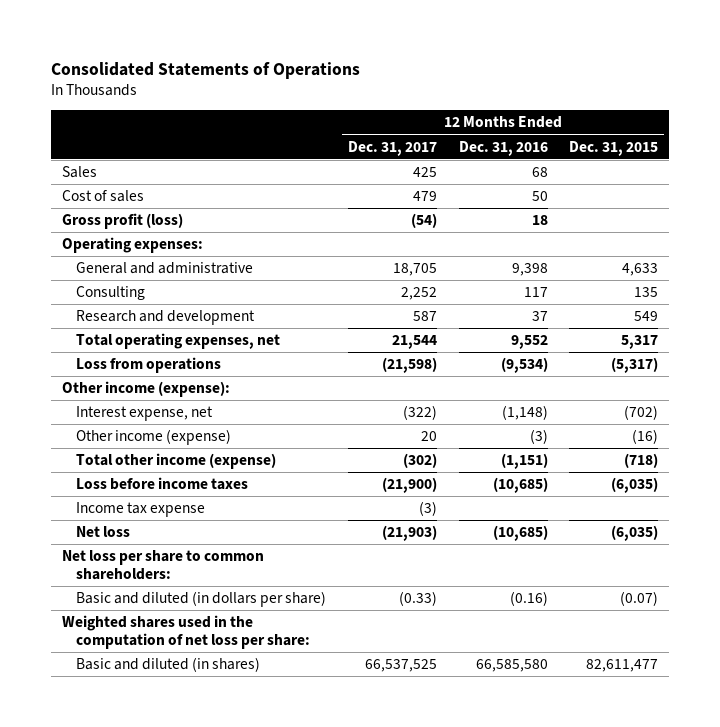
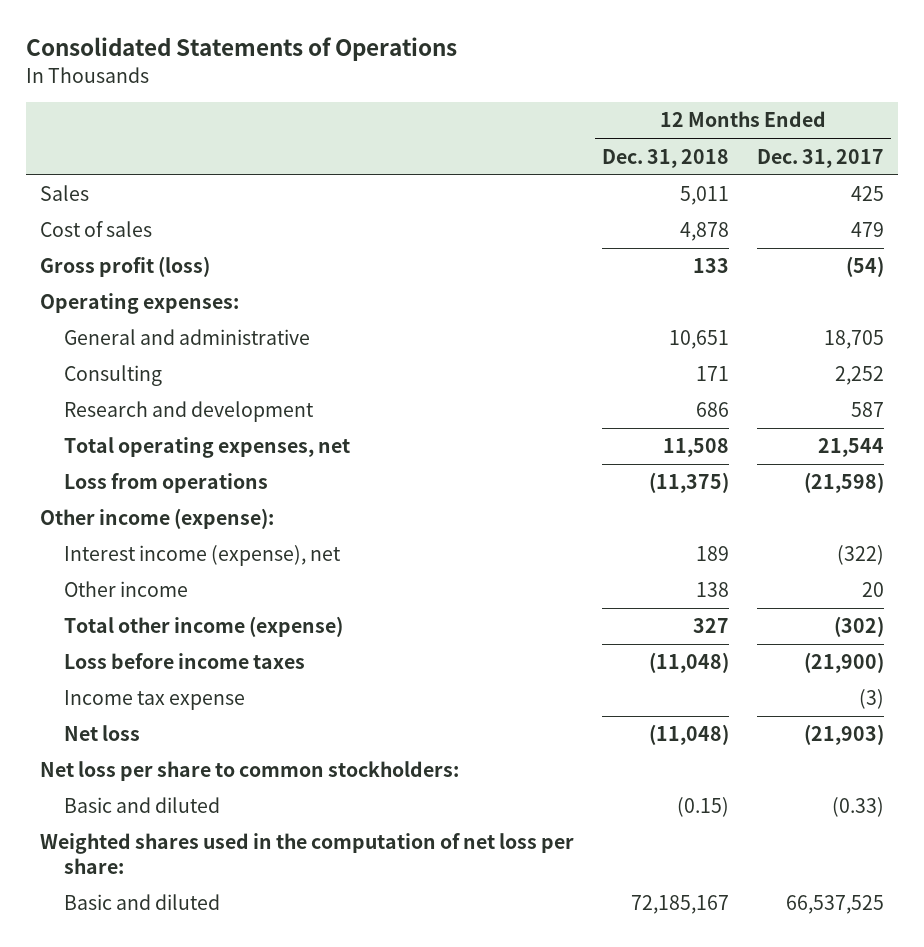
- | 12 Months Ended Dec. 31, 2017 | 12 Months Ended Dec. 31, 2016 | 12 Months Ended Dec. 31, 2015
+ | 12 Months Ended Dec. 31, 2018 | 12 Months Ended Dec. 31, 2017
- Interest expense, net | (322) | (1,148) | (702)
- Other income (expense) | 20 | (3) | (16)
+ Interest income (expense), net | 189 | (322)
+ Other income | 138 | 20
- Net loss per share to common shareholders:
- Basic and diluted (in dollars per share) | (0.33) | (0.16) | (0.07)
+ Net loss per share to common stockholders:
+ Basic and diluted | (0.15) | (0.33)
- Basic and diluted (in shares) | 66,537,525 | 66,585,580 | 82,611,477
+ Basic and diluted | 72,185,167 | 66,537,525

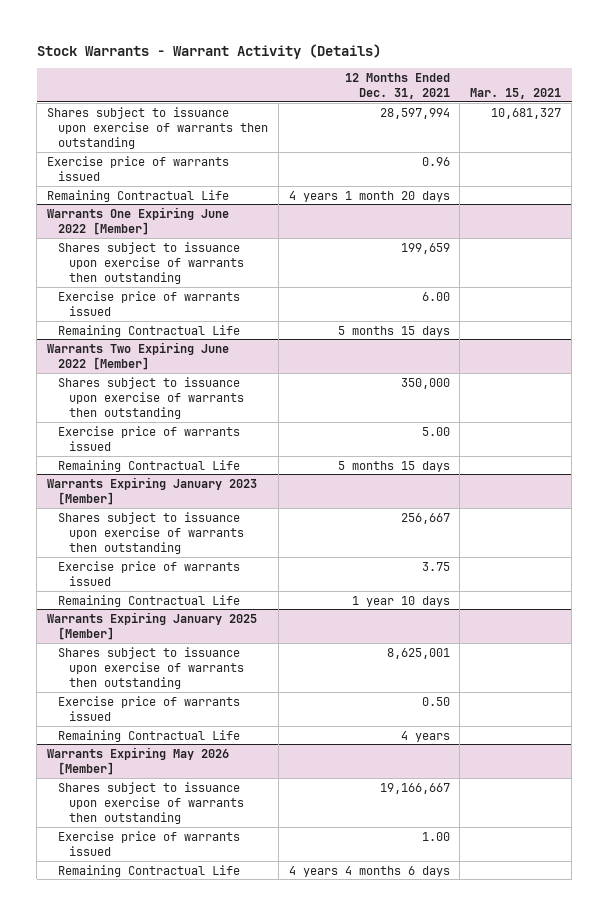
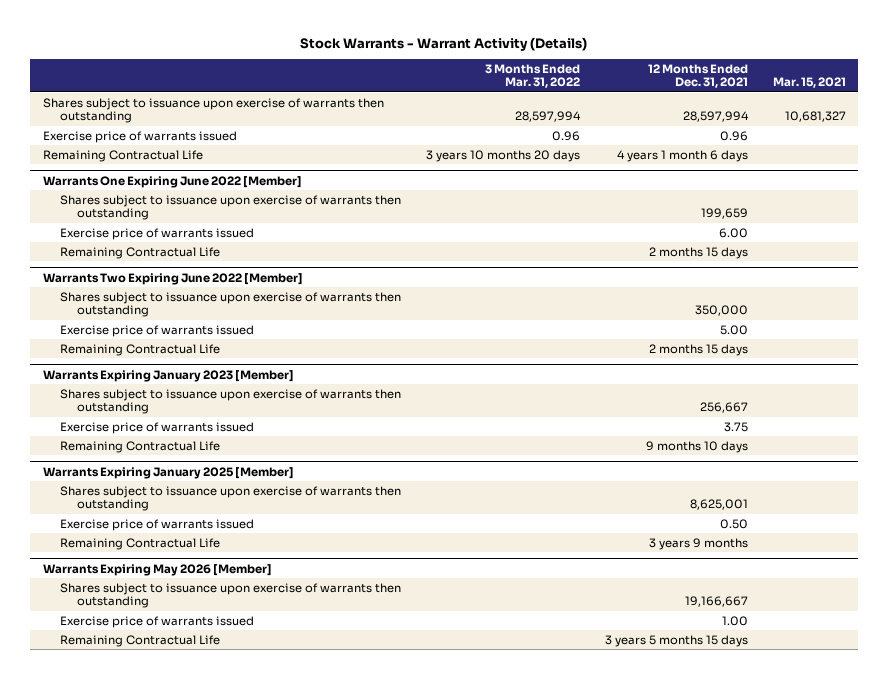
- | 12 Months Ended Dec. 31, 2021 | Mar. 15, 2021
+ | 3 Months Ended Mar. 31, 2022 | 12 Months Ended Dec. 31, 2021 | Mar. 15, 2021
- Remaining Contractual Life | 4 years 1 month 20 days |
+ Remaining Contractual Life | 3 years 10 months 20 days | 4 years 1 month 6 days |
@ Warrants One Expiring June 2022 [Member]
- Remaining Contractual Life | 5 months 15 days |
+ Remaining Contractual Life | | 2 months 15 days |
@ Warrants Two Expiring June 2022 [Member]
- Remaining Contractual Life | 5 months 15 days |
+ Remaining Contractual Life | | 2 months 15 days |
@ Warrants Expiring January 2023 [Member]
- Remaining Contractual Life | 1 year 10 days |
+ Remaining Contractual Life | | 9 months 10 days |
@ Warrants Expiring January 2025 [Member]
- Remaining Contractual Life | 4 years |
+ Remaining Contractual Life | | 3 years 9 months |
@ Warrants Expiring May 2026 [Member]
- Remaining Contractual Life | 4 years 4 months 6 days |
+ Remaining Contractual Life | | 3 years 5 months 15 days |

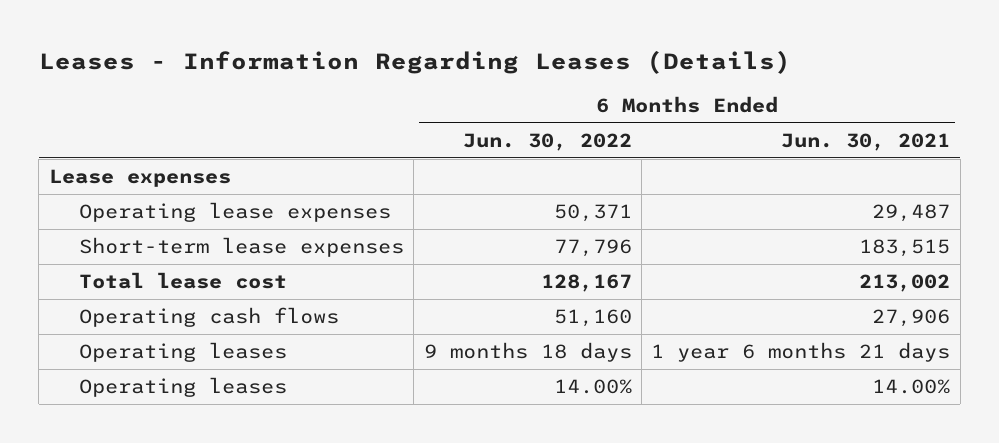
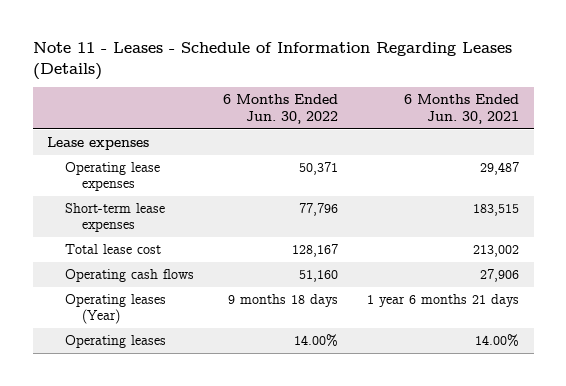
- Leases - Information Regarding Leases (Details)
+ Note 11 - Leases - Schedule of Information Regarding Leases (Details)
- Operating leases | 9 months 18 days | 1 year 6 months 21 days
+ Operating leases (Year) | 9 months 18 days | 1 year 6 months 21 days

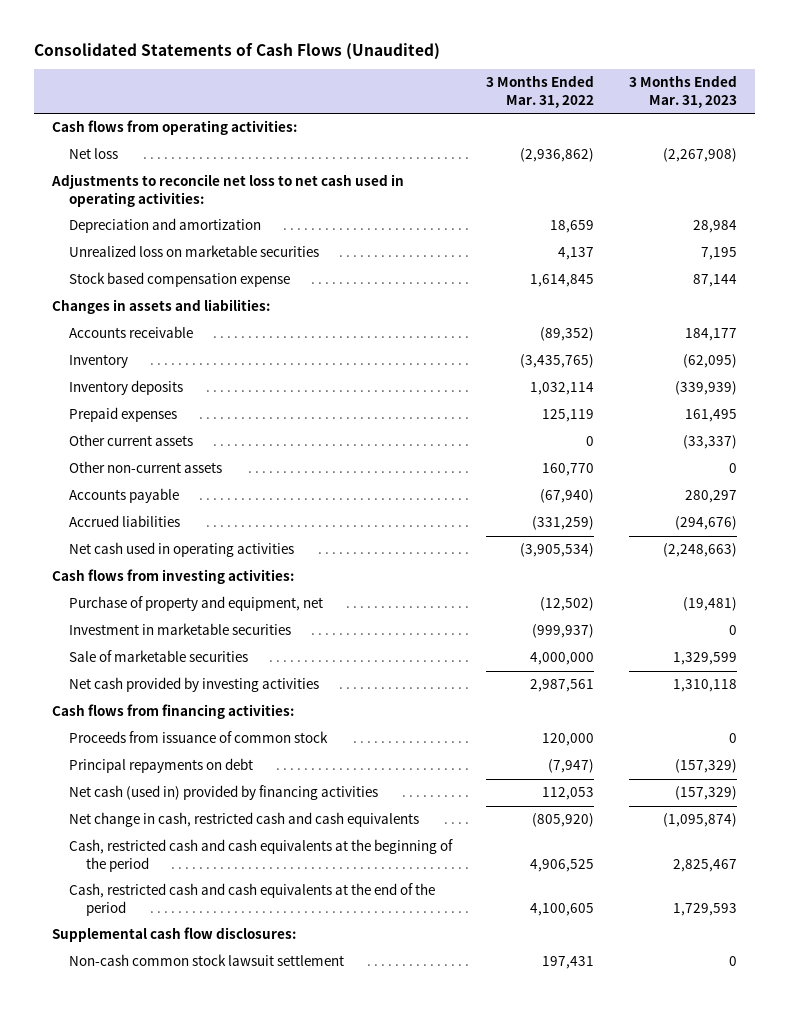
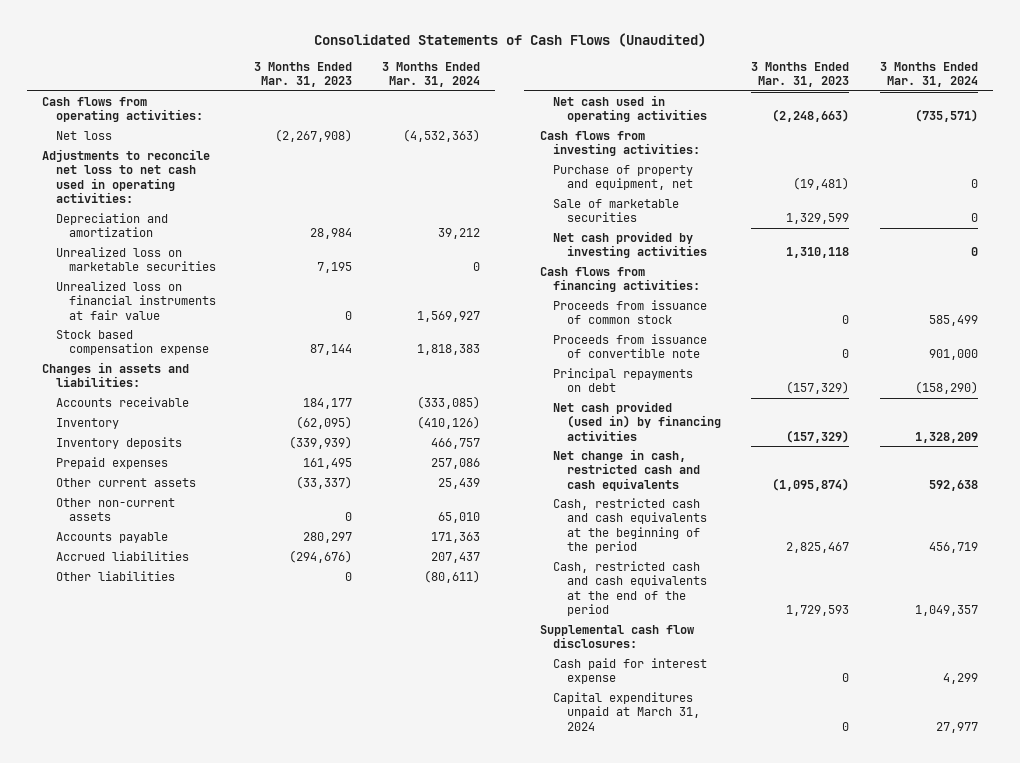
- | 3 Months Ended Mar. 31, 2022 | 3 Months Ended Mar. 31, 2023
+ | 3 Months Ended Mar. 31, 2023 | 3 Months Ended Mar. 31, 2024
+ Unrealized loss on financial instruments at fair value | 0 | 1,569,927
+ Other liabilities | 0 | (80,611)
- Investment in marketable securities | (999,937) | 0
+ Proceeds from issuance of convertible note | 0 | 901,000
- Net cash (used in) provided by financing activities | 112,053 | (157,329)
+ Net cash provided (used in) by financing activities | (157,329) | 1,328,209
- Non-cash common stock lawsuit settlement | 197,431 | 0
+ Cash paid for interest expense | 0 | 4,299
+ Capital expenditures unpaid at March 31, 2024 | 0 | 27,977

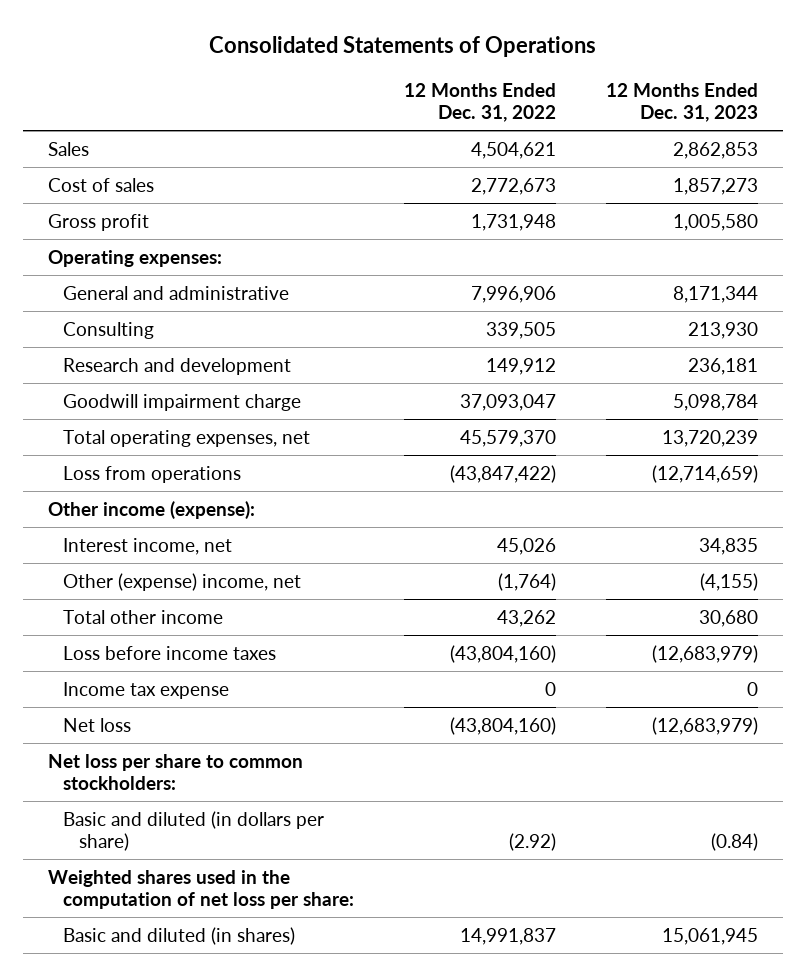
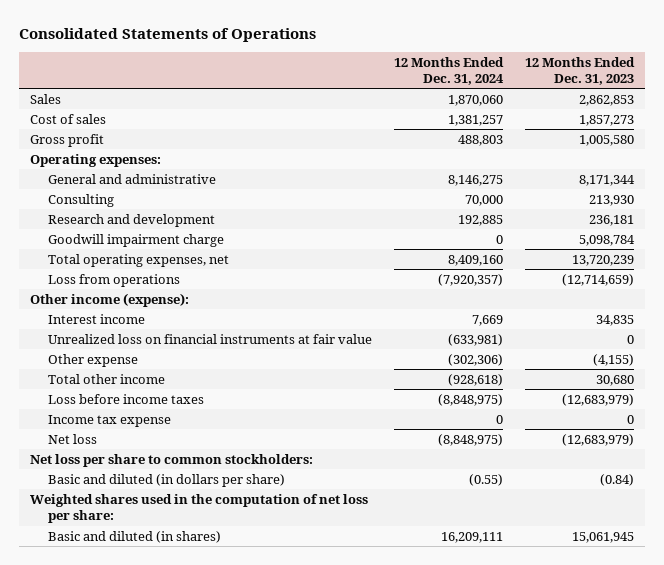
- | 12 Months Ended Dec. 31, 2022 | 12 Months Ended Dec. 31, 2023
+ | 12 Months Ended Dec. 31, 2024 | 12 Months Ended Dec. 31, 2023
- Interest income, net | 45,026 | 34,835
- Other (expense) income, net | (1,764) | (4,155)
+ Interest income | 7,669 | 34,835
+ Unrealized loss on financial instruments at fair value | (633,981) | 0
+ Other expense | (302,306) | (4,155)

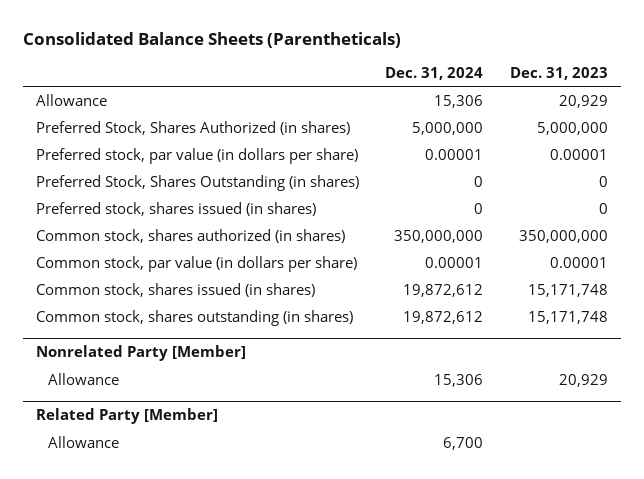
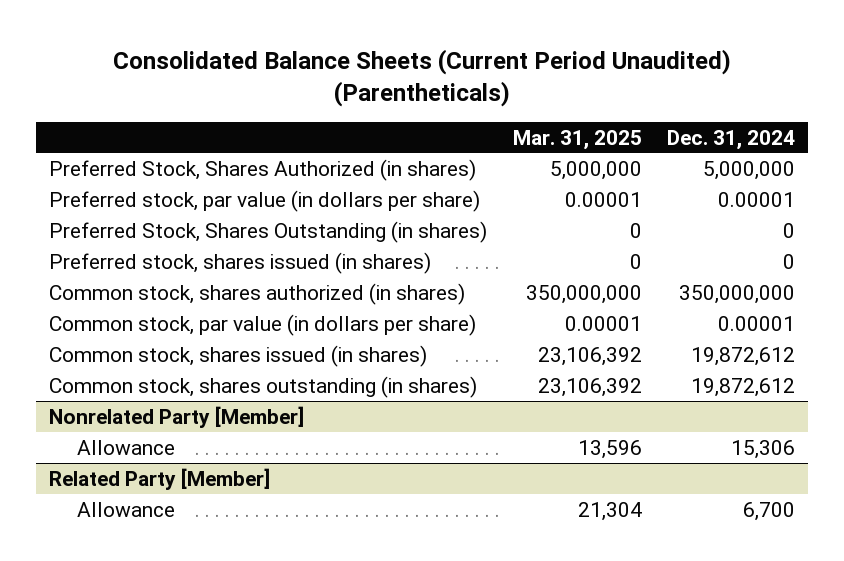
- Consolidated Balance Sheets (Parentheticals)
+ Consolidated Balance Sheets (Current Period Unaudited) (Parentheticals)
- | Dec. 31, 2024 | Dec. 31, 2023
+ | Mar. 31, 2025 | Dec. 31, 2024
- Allowance | 15,306 | 20,929

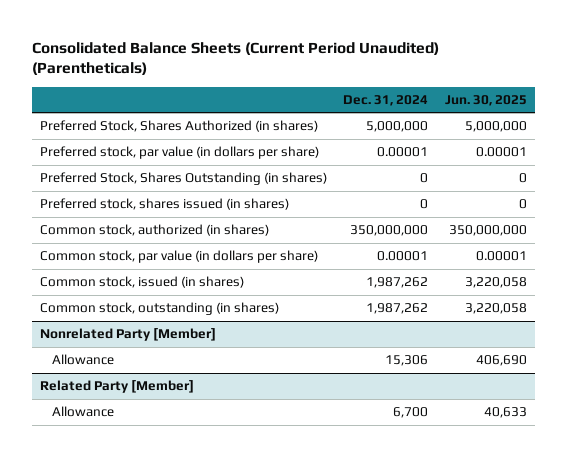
- | Mar. 31, 2025 | Dec. 31, 2024
+ | Dec. 31, 2024 | Jun. 30, 2025
- Common stock, shares authorized (in shares) | 350,000,000 | 350,000,000
+ Common stock, authorized (in shares) | 350,000,000 | 350,000,000
- Common stock, shares issued (in shares) | 23,106,392 | 19,872,612
- Common stock, shares outstanding (in shares) | 23,106,392 | 19,872,612
+ Common stock, issued (in shares) | 1,987,262 | 3,220,058
+ Common stock, outstanding (in shares) | 1,987,262 | 3,220,058

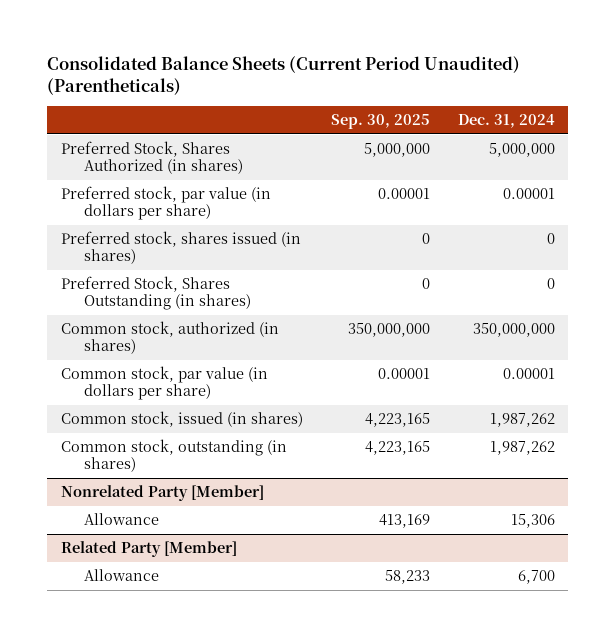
- | Dec. 31, 2024 | Jun. 30, 2025
+ | Sep. 30, 2025 | Dec. 31, 2024
moved down: Preferred Stock, Shares Outstanding (in shares) | 0 | 0

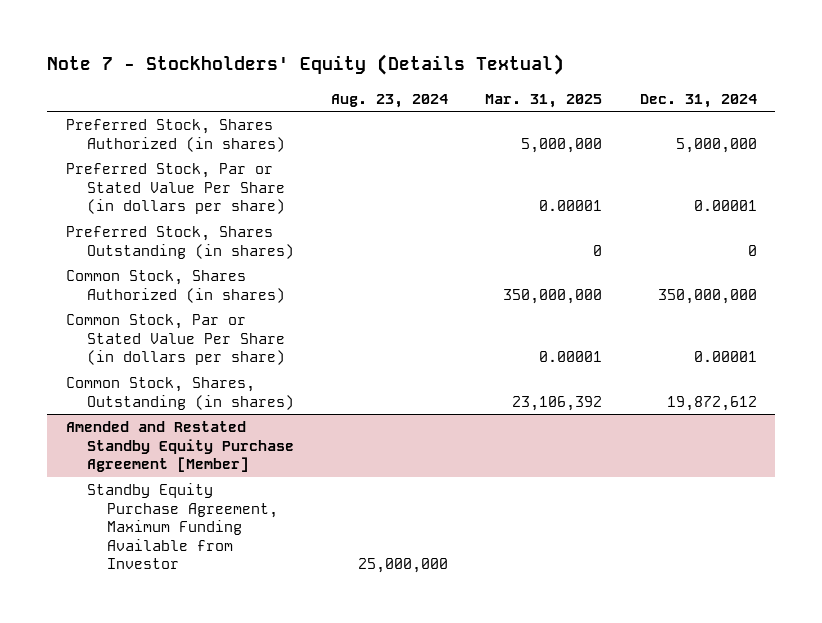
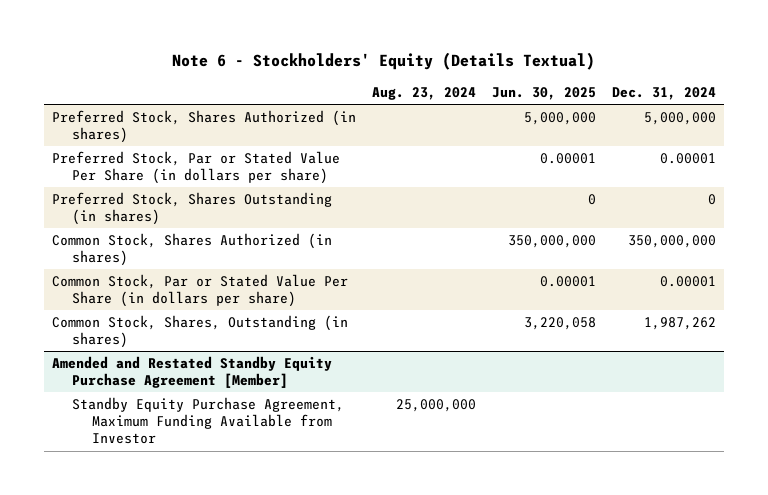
- Note 7 - Stockholders' Equity (Details Textual)
+ Note 6 - Stockholders' Equity (Details Textual)
- | Aug. 23, 2024 | Mar. 31, 2025 | Dec. 31, 2024
+ | Aug. 23, 2024 | Jun. 30, 2025 | Dec. 31, 2024
- Common Stock, Shares, Outstanding (in shares) | | 23,106,392 | 19,872,612
+ Common Stock, Shares, Outstanding (in shares) | | 3,220,058 | 1,987,262

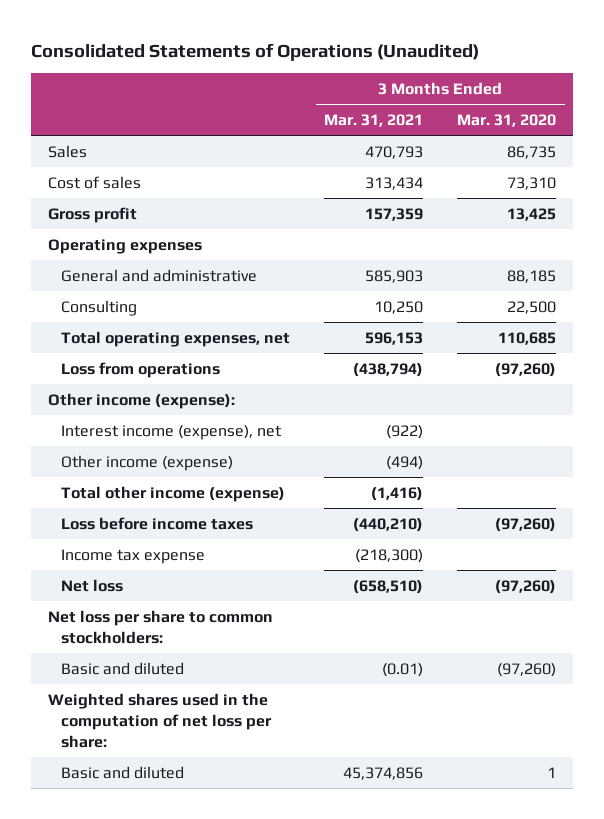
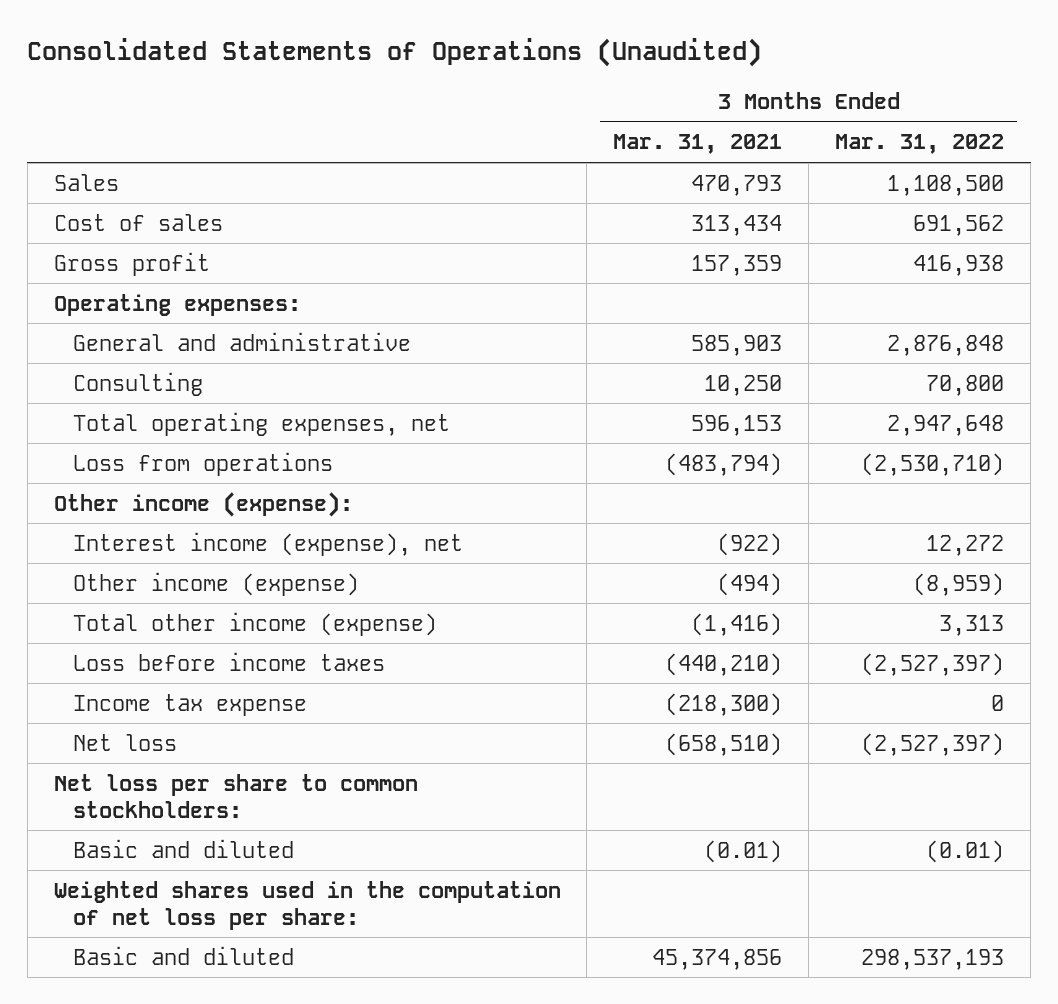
- | 3 Months Ended Mar. 31, 2021 | 3 Months Ended Mar. 31, 2020
+ | 3 Months Ended Mar. 31, 2021 | 3 Months Ended Mar. 31, 2022
- Operating expenses
+ Operating expenses:
- Loss from operations | (438,794) | (97,260)
+ Loss from operations | (483,794) | (2,530,710)

